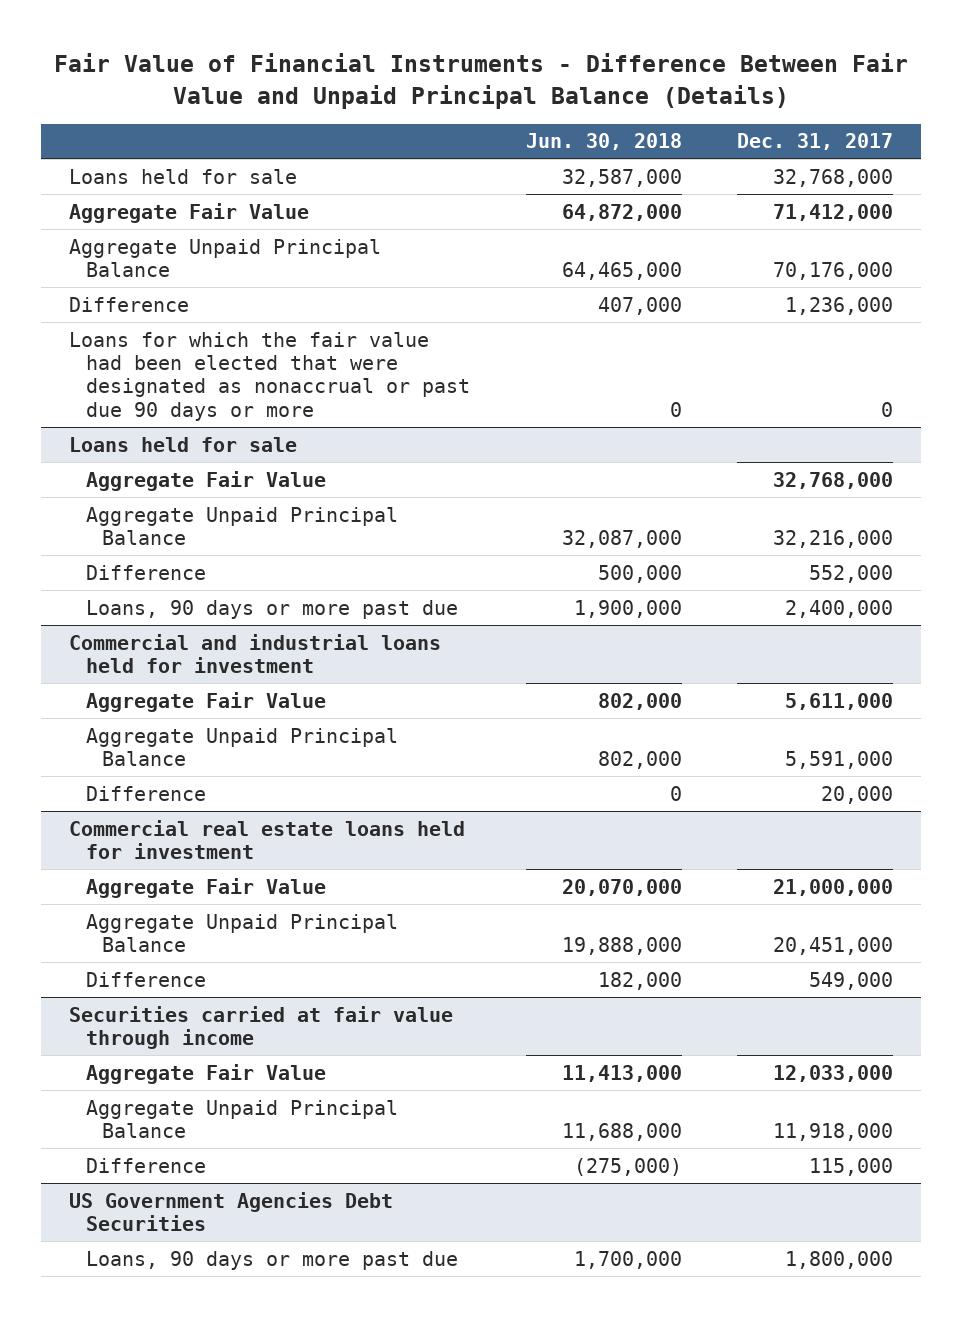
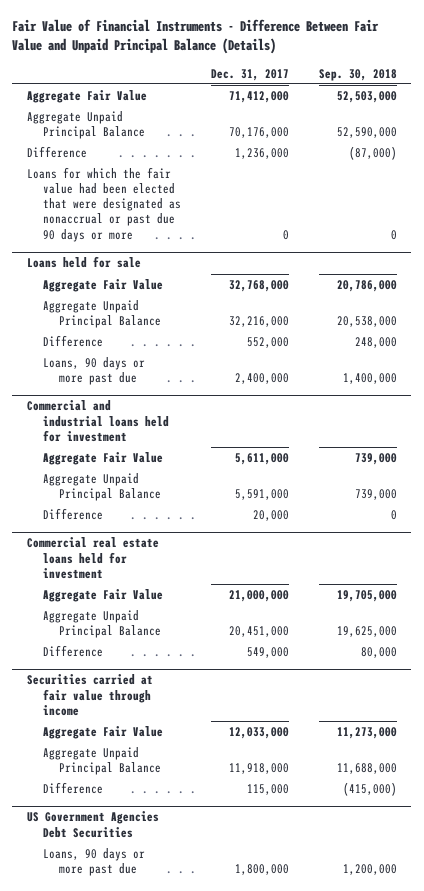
- | Jun. 30, 2018 | Dec. 31, 2017
+ | Dec. 31, 2017 | Sep. 30, 2018
- Loans held for sale | 32,587,000 | 32,768,000

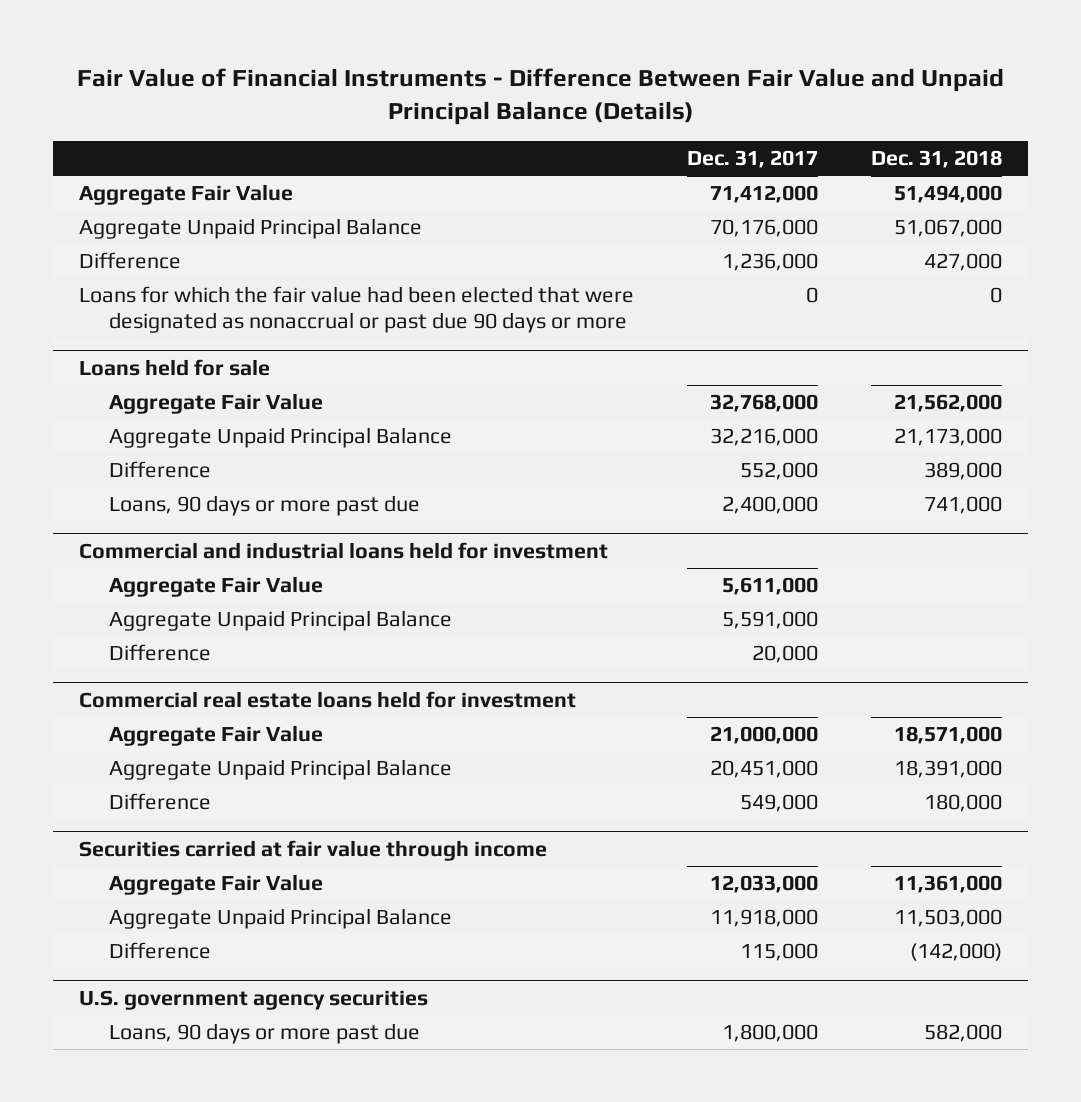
- | Dec. 31, 2017 | Sep. 30, 2018
+ | Dec. 31, 2017 | Dec. 31, 2018
- US Government Agencies Debt Securities
+ U.S. government agency securities

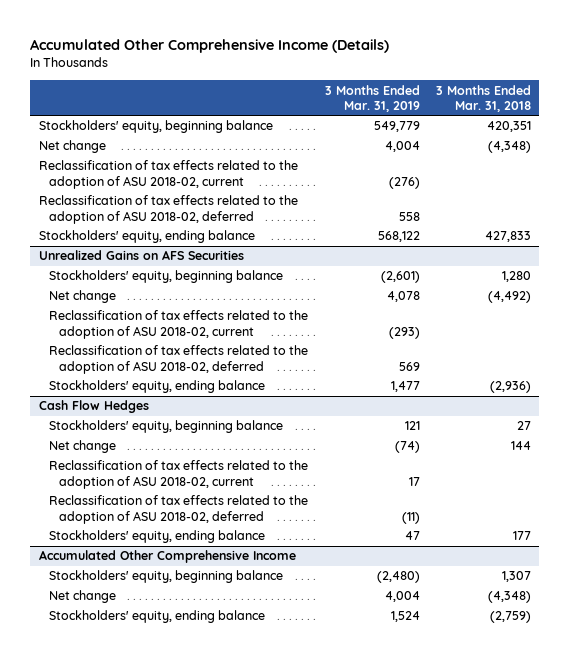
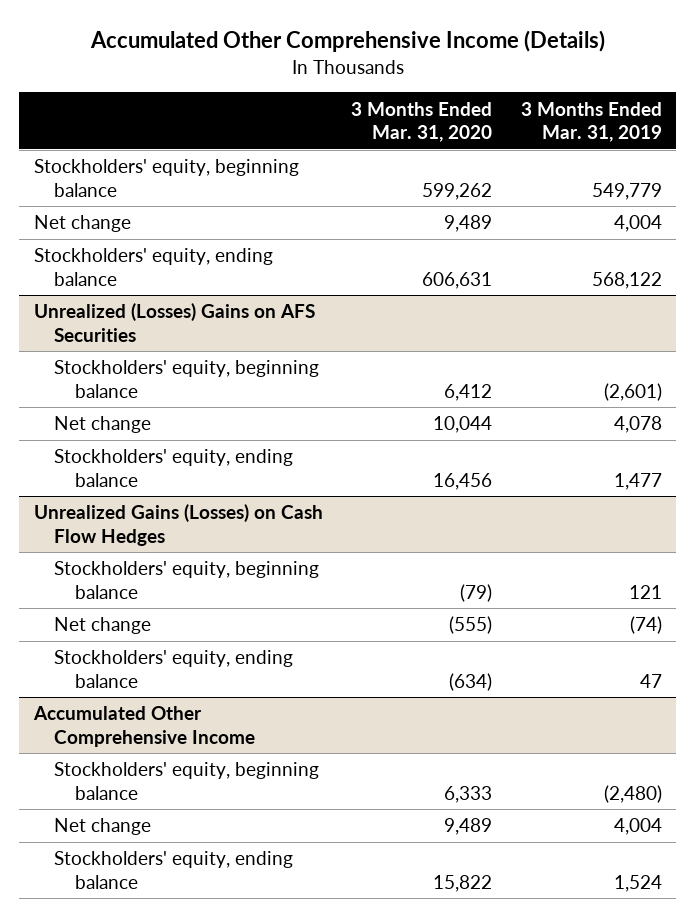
- | 3 Months Ended Mar. 31, 2019 | 3 Months Ended Mar. 31, 2018
+ | 3 Months Ended Mar. 31, 2020 | 3 Months Ended Mar. 31, 2019
- Reclassification of tax effects related to the adoption of ASU 2018-02, current | (276) |
- Reclassification of tax effects related to the adoption of ASU 2018-02, deferred | 558 |
- Unrealized Gains on AFS Securities
+ Unrealized (Losses) Gains on AFS Securities
- Reclassification of tax effects related to the adoption of ASU 2018-02, current | (293) |
- Reclassification of tax effects related to the adoption of ASU 2018-02, deferred | 569 |
- Cash Flow Hedges
+ Unrealized Gains (Losses) on Cash Flow Hedges
- Reclassification of tax effects related to the adoption of ASU 2018-02, current | 17 |
- Reclassification of tax effects related to the adoption of ASU 2018-02, deferred | (11) |

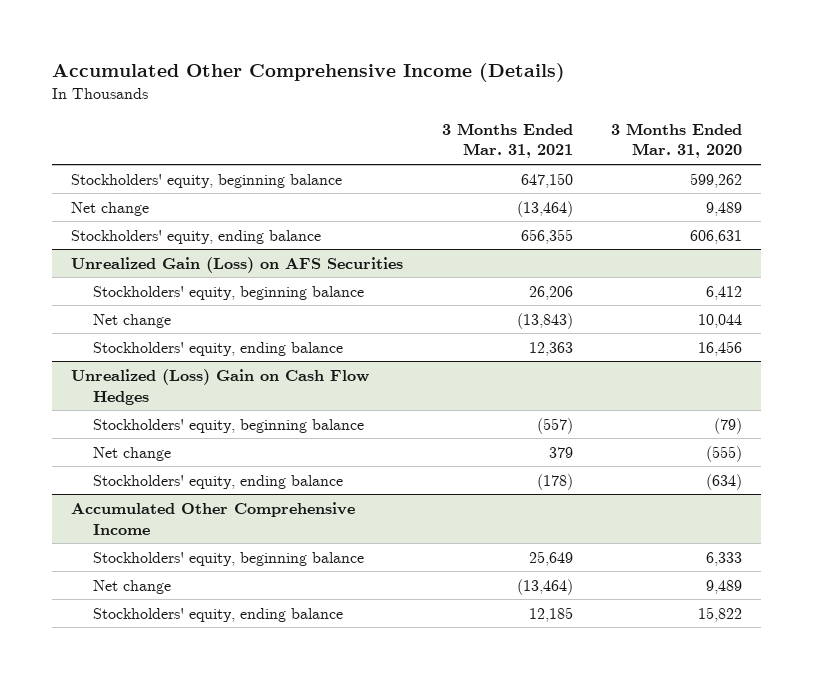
- | 3 Months Ended Mar. 31, 2020 | 3 Months Ended Mar. 31, 2019
+ | 3 Months Ended Mar. 31, 2021 | 3 Months Ended Mar. 31, 2020
- Unrealized (Losses) Gains on AFS Securities
+ Unrealized Gain (Loss) on AFS Securities
- Unrealized Gains (Losses) on Cash Flow Hedges
+ Unrealized (Loss) Gain on Cash Flow Hedges

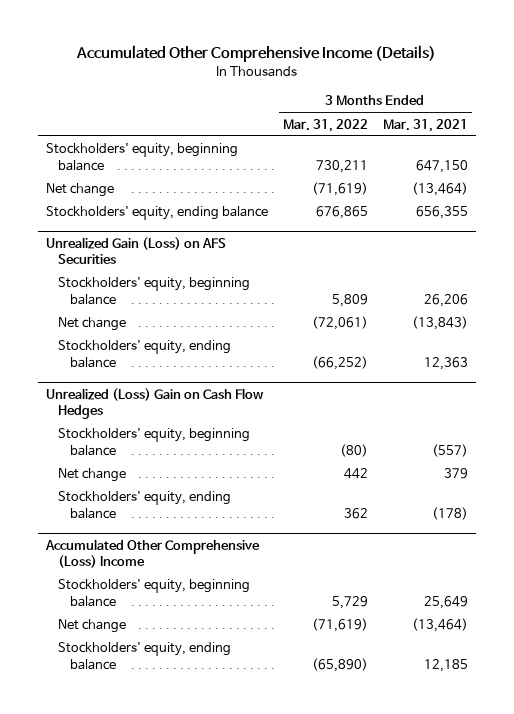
- | 3 Months Ended Mar. 31, 2021 | 3 Months Ended Mar. 31, 2020
+ | 3 Months Ended Mar. 31, 2022 | 3 Months Ended Mar. 31, 2021
- Accumulated Other Comprehensive Income
+ Accumulated Other Comprehensive (Loss) Income

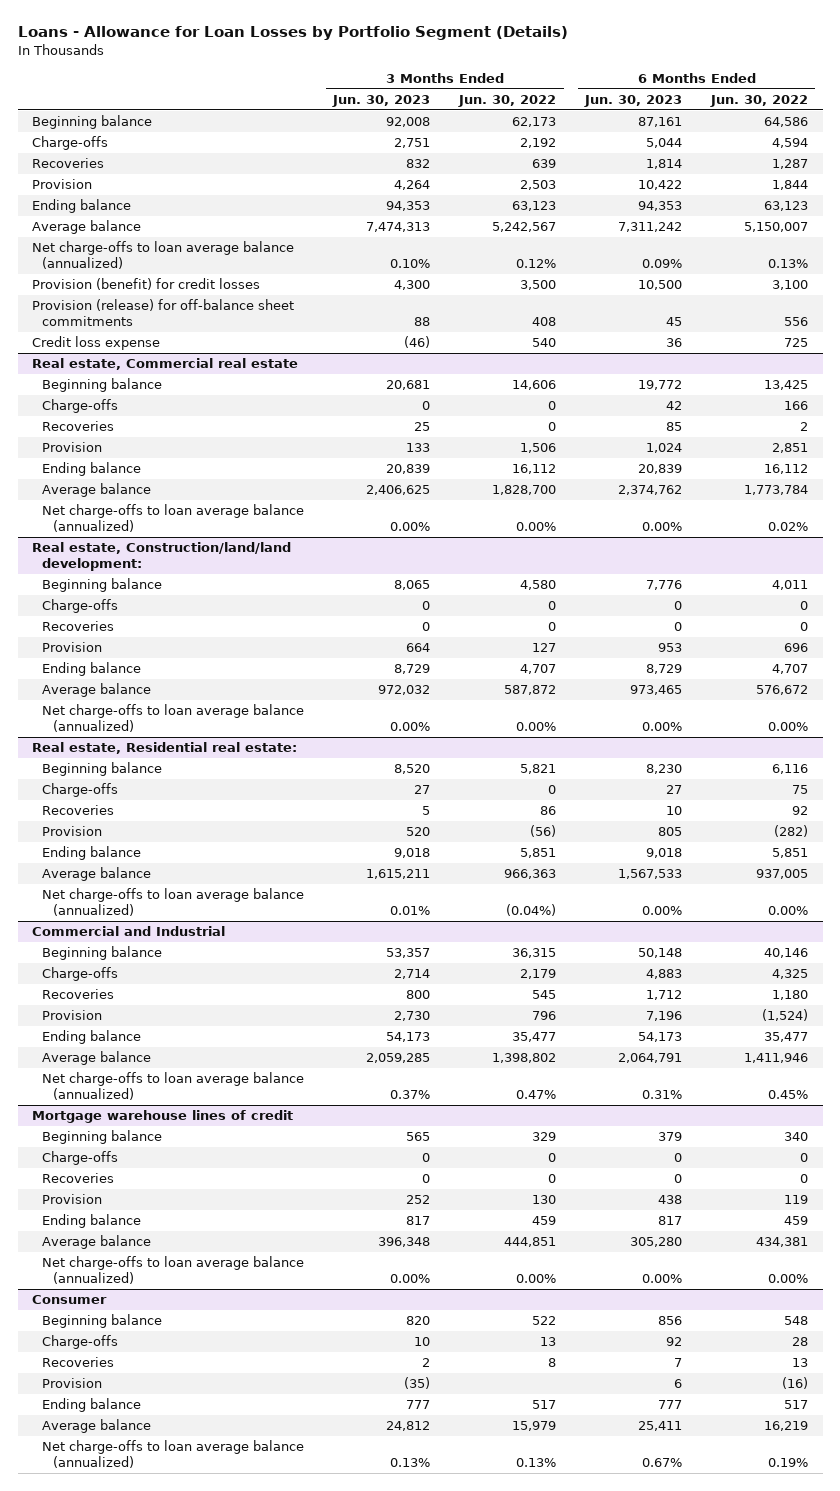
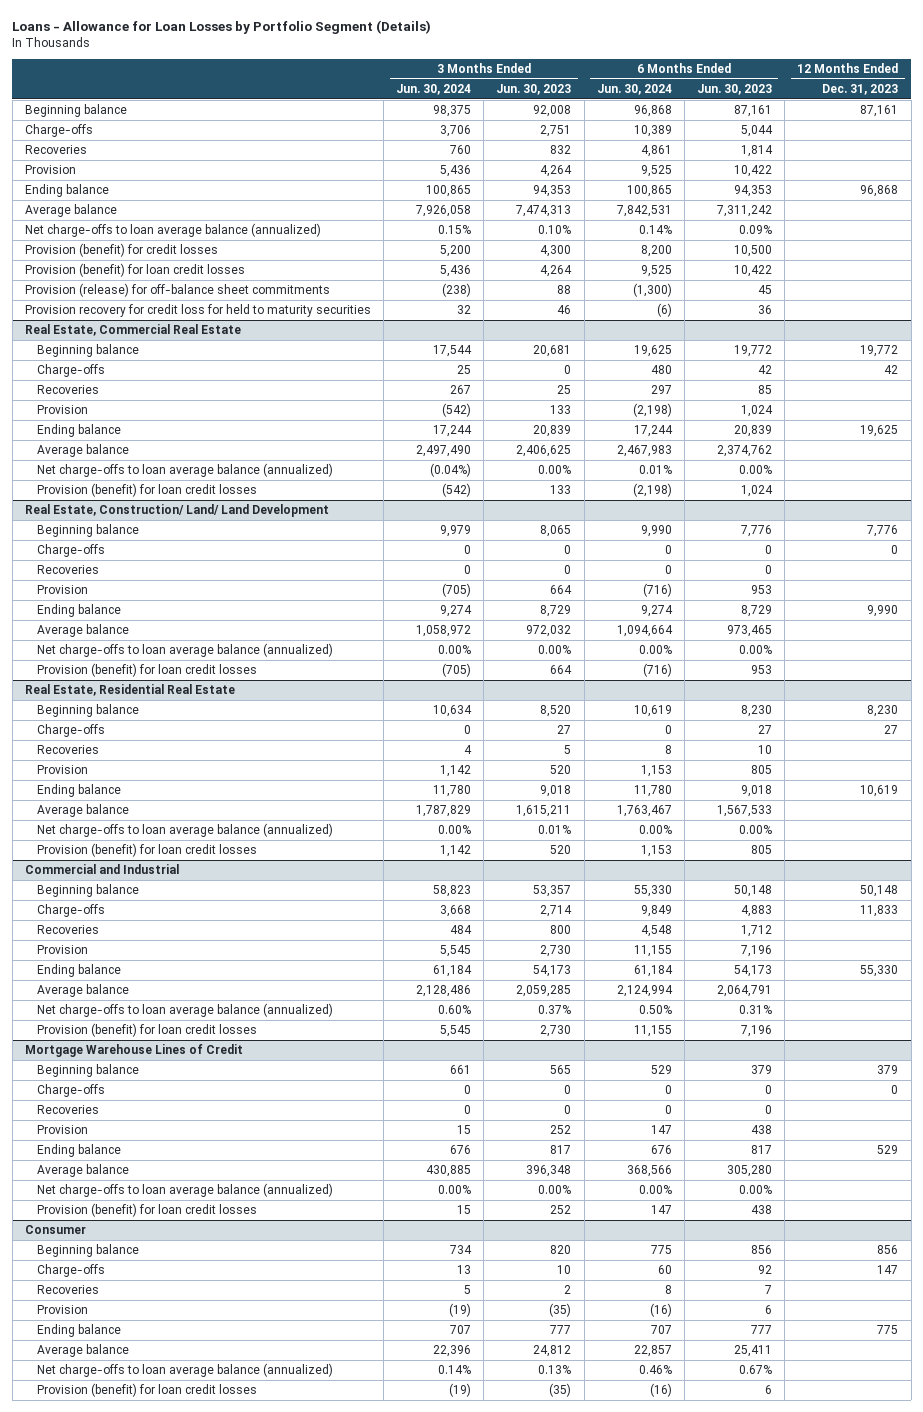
- | 3 Months Ended Jun. 30, 2023 | 3 Months Ended Jun. 30, 2022 | 6 Months Ended Jun. 30, 2023 | 6 Months Ended Jun. 30, 2022
+ | 3 Months Ended Jun. 30, 2024 | 3 Months Ended Jun. 30, 2023 | 6 Months Ended Jun. 30, 2024 | 6 Months Ended Jun. 30, 2023 | 12 Months Ended Dec. 31, 2023
+ Provision (benefit) for loan credit losses | 5,436 | 4,264 | 9,525 | 10,422 |
- Credit loss expense | (46) | 540 | 36 | 725
- Real estate, Commercial real estate
+ Provision recovery for credit loss for held to maturity securities | 32 | 46 | (6) | 36 |
+ Real Estate, Commercial Real Estate
- Real estate, Construction/land/land development:
+ Provision (benefit) for loan credit losses | (542) | 133 | (2,198) | 1,024 |
+ Real Estate, Construction/ Land/ Land Development
- Real estate, Residential real estate:
+ Provision (benefit) for loan credit losses | (705) | 664 | (716) | 953 |
+ Real Estate, Residential Real Estate
+ Provision (benefit) for loan credit losses | 1,142 | 520 | 1,153 | 805 |
- Mortgage warehouse lines of credit
@ Commercial and Industrial
+ Provision (benefit) for loan credit losses | 5,545 | 2,730 | 11,155 | 7,196 |
+ Mortgage Warehouse Lines of Credit
+ Provision (benefit) for loan credit losses | 15 | 252 | 147 | 438 |
@ Consumer
+ Provision (benefit) for loan credit losses | (19) | (35) | (16) | 6 |

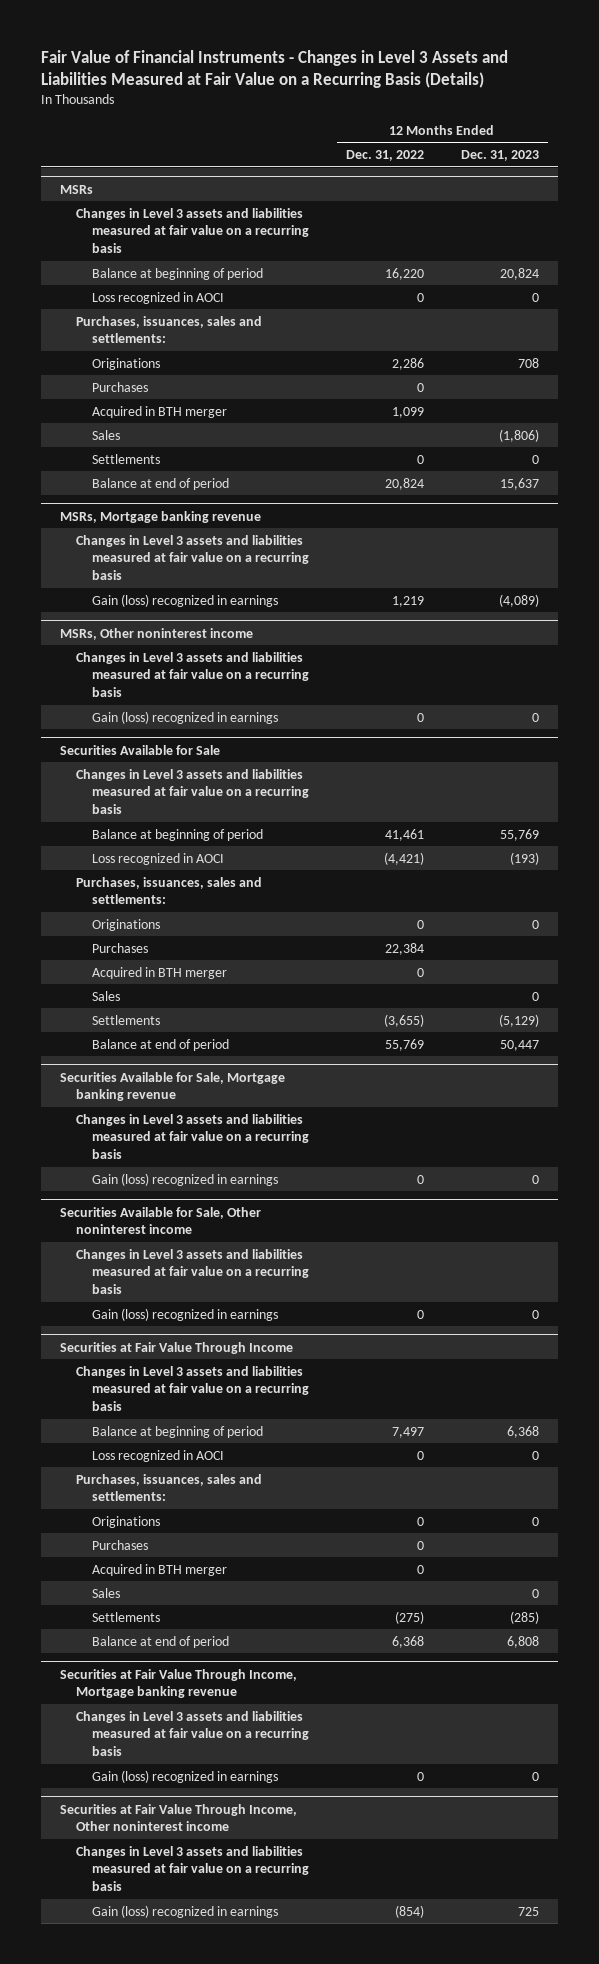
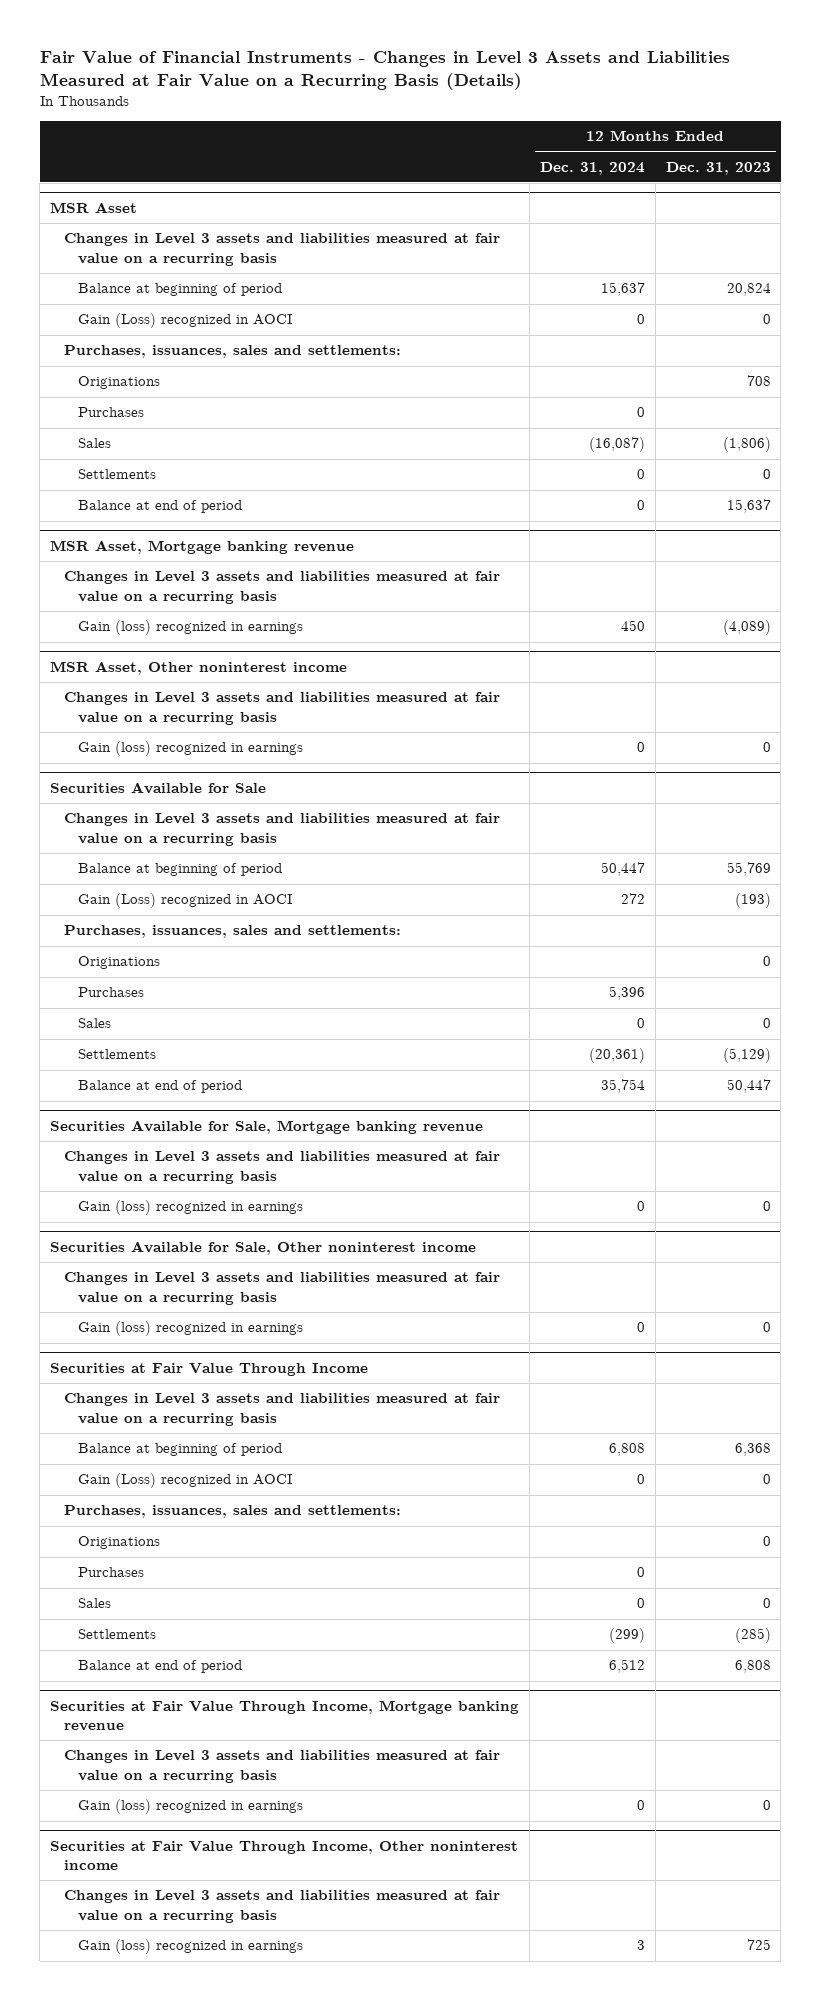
- | 12 Months Ended Dec. 31, 2022 | 12 Months Ended Dec. 31, 2023
+ | 12 Months Ended Dec. 31, 2024 | 12 Months Ended Dec. 31, 2023
- MSRs
+ MSR Asset
- Loss recognized in AOCI | 0 | 0
+ Gain (Loss) recognized in AOCI | 0 | 0
- Acquired in BTH merger | 1,099 |
- MSRs, Mortgage banking revenue
+ MSR Asset, Mortgage banking revenue
- MSRs, Other noninterest income
+ MSR Asset, Other noninterest income
@ Securities Available for Sale
- Loss recognized in AOCI | (4,421) | (193)
+ Gain (Loss) recognized in AOCI | 272 | (193)
- Acquired in BTH merger | 0 |
@ Securities at Fair Value Through Income
- Loss recognized in AOCI | 0 | 0
+ Gain (Loss) recognized in AOCI | 0 | 0
- Acquired in BTH merger | 0 |

